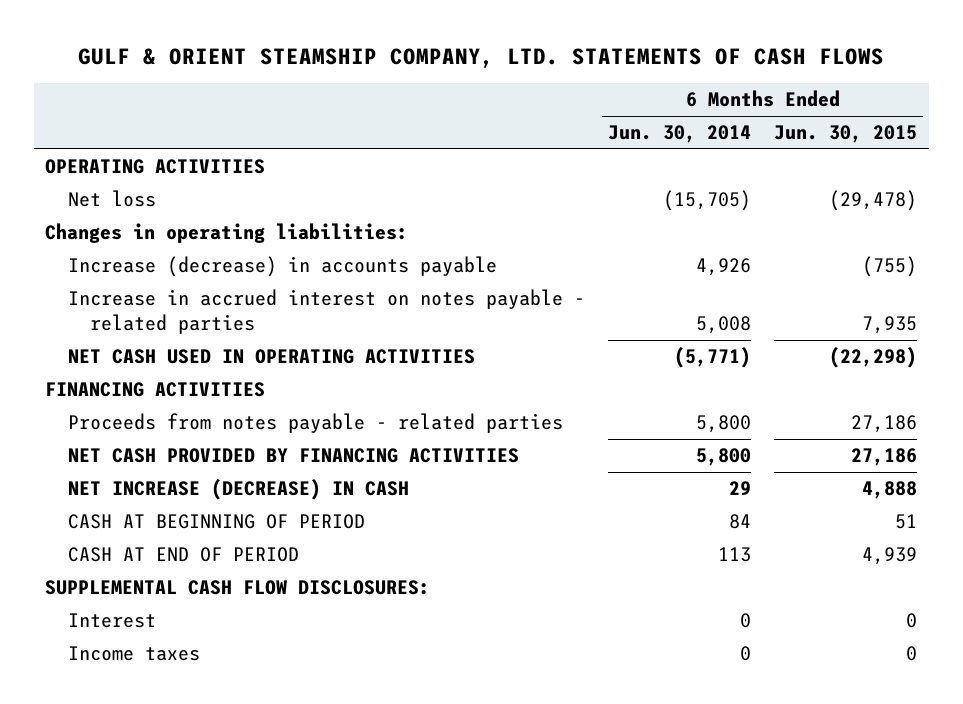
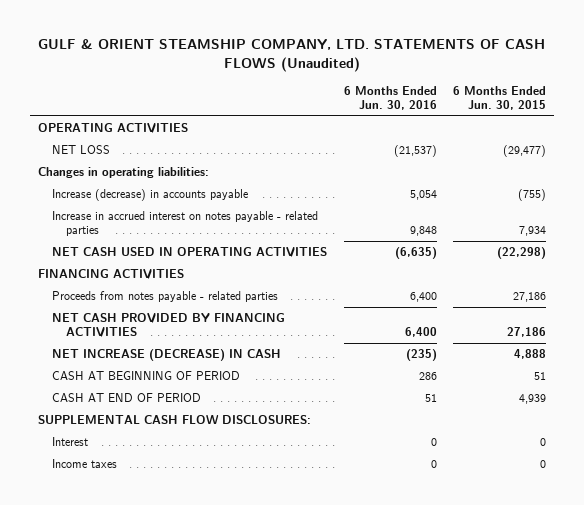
- GULF & ORIENT STEAMSHIP COMPANY, LTD. STATEMENTS OF CASH FLOWS
+ GULF & ORIENT STEAMSHIP COMPANY, LTD. STATEMENTS OF CASH FLOWS (Unaudited)
- | 6 Months Ended Jun. 30, 2014 | 6 Months Ended Jun. 30, 2015
+ | 6 Months Ended Jun. 30, 2016 | 6 Months Ended Jun. 30, 2015
- Net loss | (15,705) | (29,478)
+ NET LOSS | (21,537) | (29,477)
- Increase in accrued interest on notes payable - related parties | 5,008 | 7,935
+ Increase in accrued interest on notes payable - related parties | 9,848 | 7,934

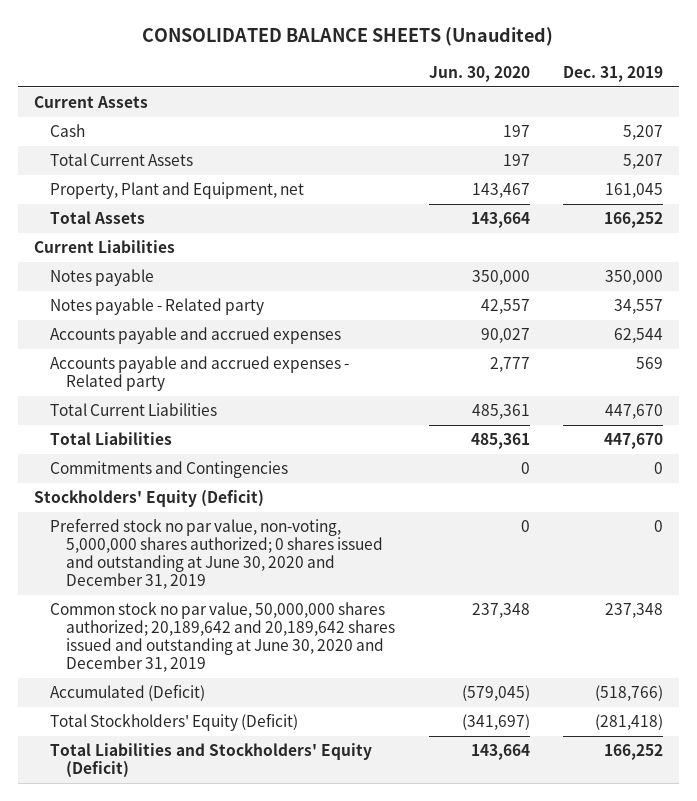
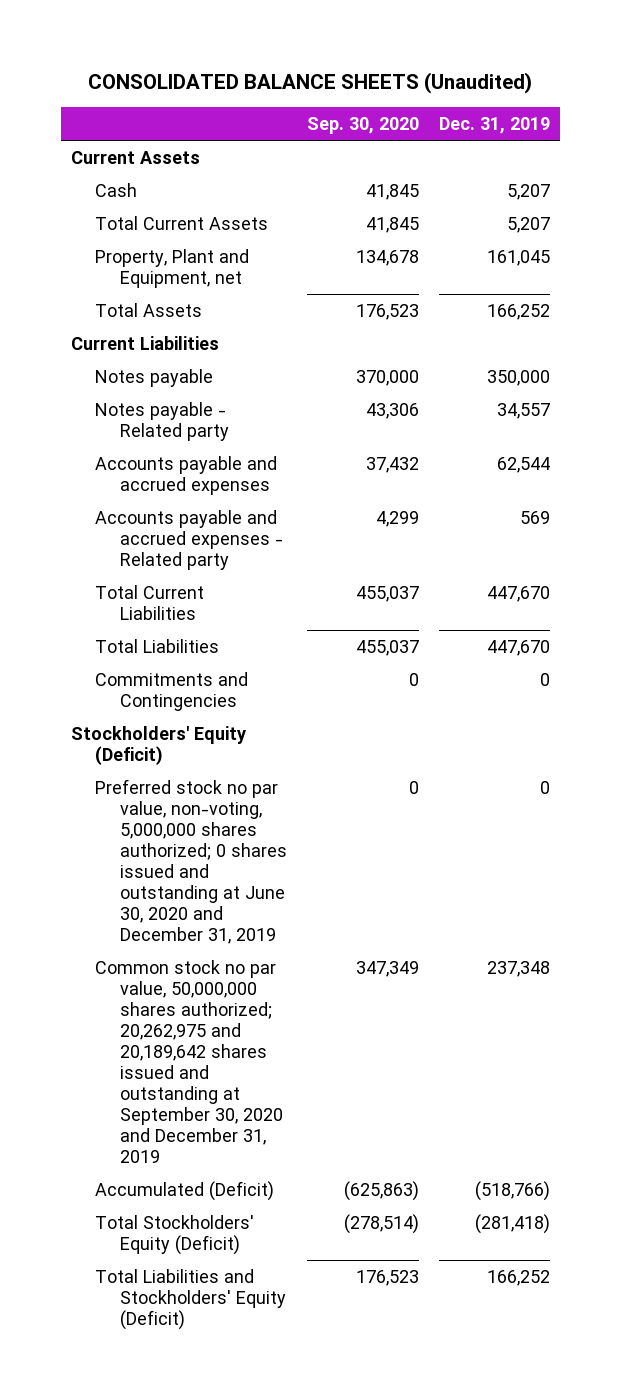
- | Jun. 30, 2020 | Dec. 31, 2019
+ | Sep. 30, 2020 | Dec. 31, 2019
- Common stock no par value, 50,000,000 shares authorized; 20,189,642 and 20,189,642 shares issued and outstanding at June 30, 2020 and December 31, 2019 | 237,348 | 237,348
+ Common stock no par value, 50,000,000 shares authorized; 20,262,975 and 20,189,642 shares issued and outstanding at September 30, 2020 and December 31, 2019 | 347,349 | 237,348

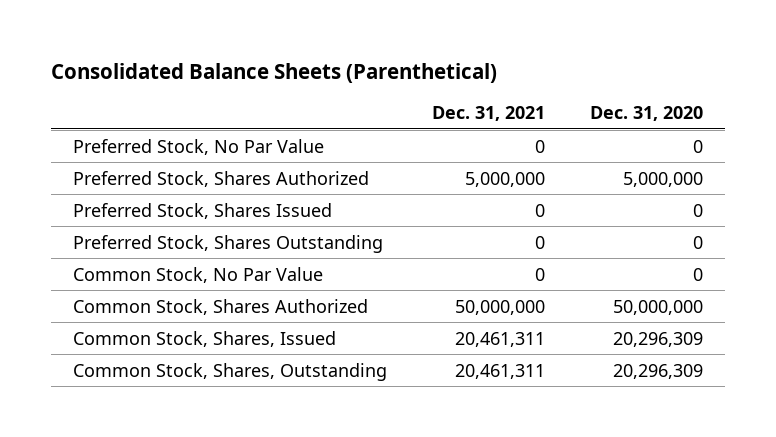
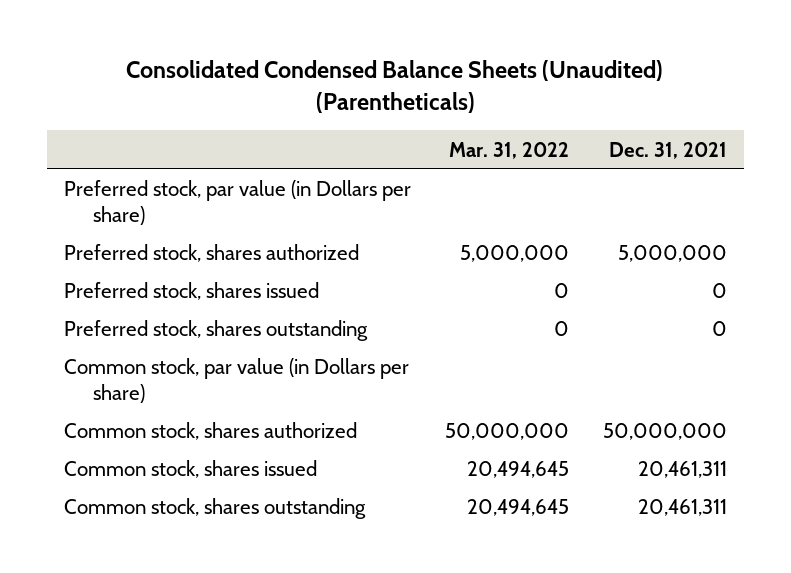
- Consolidated Balance Sheets (Parenthetical)
+ Consolidated Condensed Balance Sheets (Unaudited) (Parentheticals)
- | Dec. 31, 2021 | Dec. 31, 2020
+ | Mar. 31, 2022 | Dec. 31, 2021
- Preferred Stock, No Par Value | 0 | 0
- Preferred Stock, Shares Authorized | 5,000,000 | 5,000,000
- Preferred Stock, Shares Issued | 0 | 0
- Preferred Stock, Shares Outstanding | 0 | 0
- Common Stock, No Par Value | 0 | 0
- Common Stock, Shares Authorized | 50,000,000 | 50,000,000
- Common Stock, Shares, Issued | 20,461,311 | 20,296,309
- Common Stock, Shares, Outstanding | 20,461,311 | 20,296,309
+ Preferred stock, par value (in Dollars per share)
+ Preferred stock, shares authorized | 5,000,000 | 5,000,000
+ Preferred stock, shares issued | 0 | 0
+ Preferred stock, shares outstanding | 0 | 0
+ Common stock, par value (in Dollars per share)
+ Common stock, shares authorized | 50,000,000 | 50,000,000
+ Common stock, shares issued | 20,494,645 | 20,461,311
+ Common stock, shares outstanding | 20,494,645 | 20,461,311

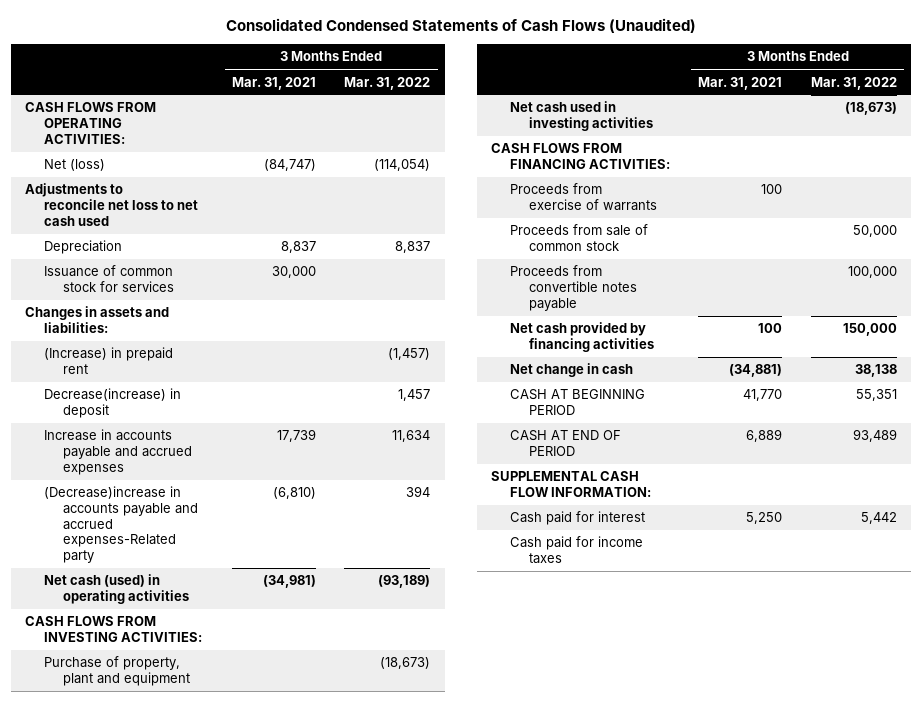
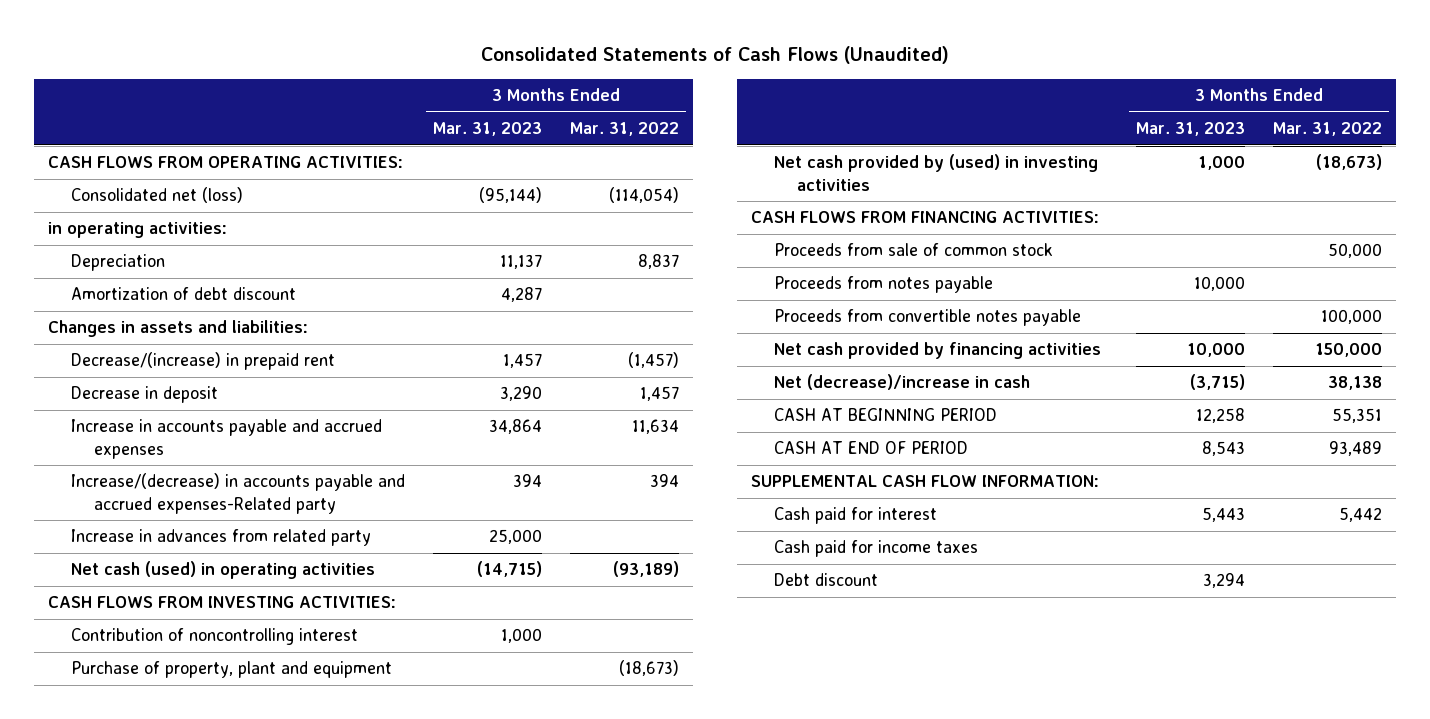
- Consolidated Condensed Statements of Cash Flows (Unaudited)
+ Consolidated Statements of Cash Flows (Unaudited)
- | 3 Months Ended Mar. 31, 2021 | 3 Months Ended Mar. 31, 2022
+ | 3 Months Ended Mar. 31, 2023 | 3 Months Ended Mar. 31, 2022
- Net (loss) | (84,747) | (114,054)
- Adjustments to reconcile net loss to net cash used
+ Consolidated net (loss) | (95,144) | (114,054)
+ in operating activities:
- Issuance of common stock for services | 30,000 |
+ Amortization of debt discount | 4,287 |
- (Increase) in prepaid rent | | (1,457)
- Decrease(increase) in deposit | | 1,457
+ Decrease/(increase) in prepaid rent | 1,457 | (1,457)
+ Decrease in deposit | 3,290 | 1,457
- (Decrease)increase in accounts payable and accrued expenses-Related party | (6,810) | 394
+ Increase/(decrease) in accounts payable and accrued expenses-Related party | 394 | 394
+ Increase in advances from related party | 25,000 |
+ Contribution of noncontrolling interest | 1,000 |
- Net cash used in investing activities | | (18,673)
+ Net cash provided by (used) in investing activities | 1,000 | (18,673)
- Proceeds from exercise of warrants | 100 |
+ Proceeds from notes payable | 10,000 |
- Net change in cash | (34,881) | 38,138
+ Net (decrease)/increase in cash | (3,715) | 38,138
+ Debt discount | 3,294 |

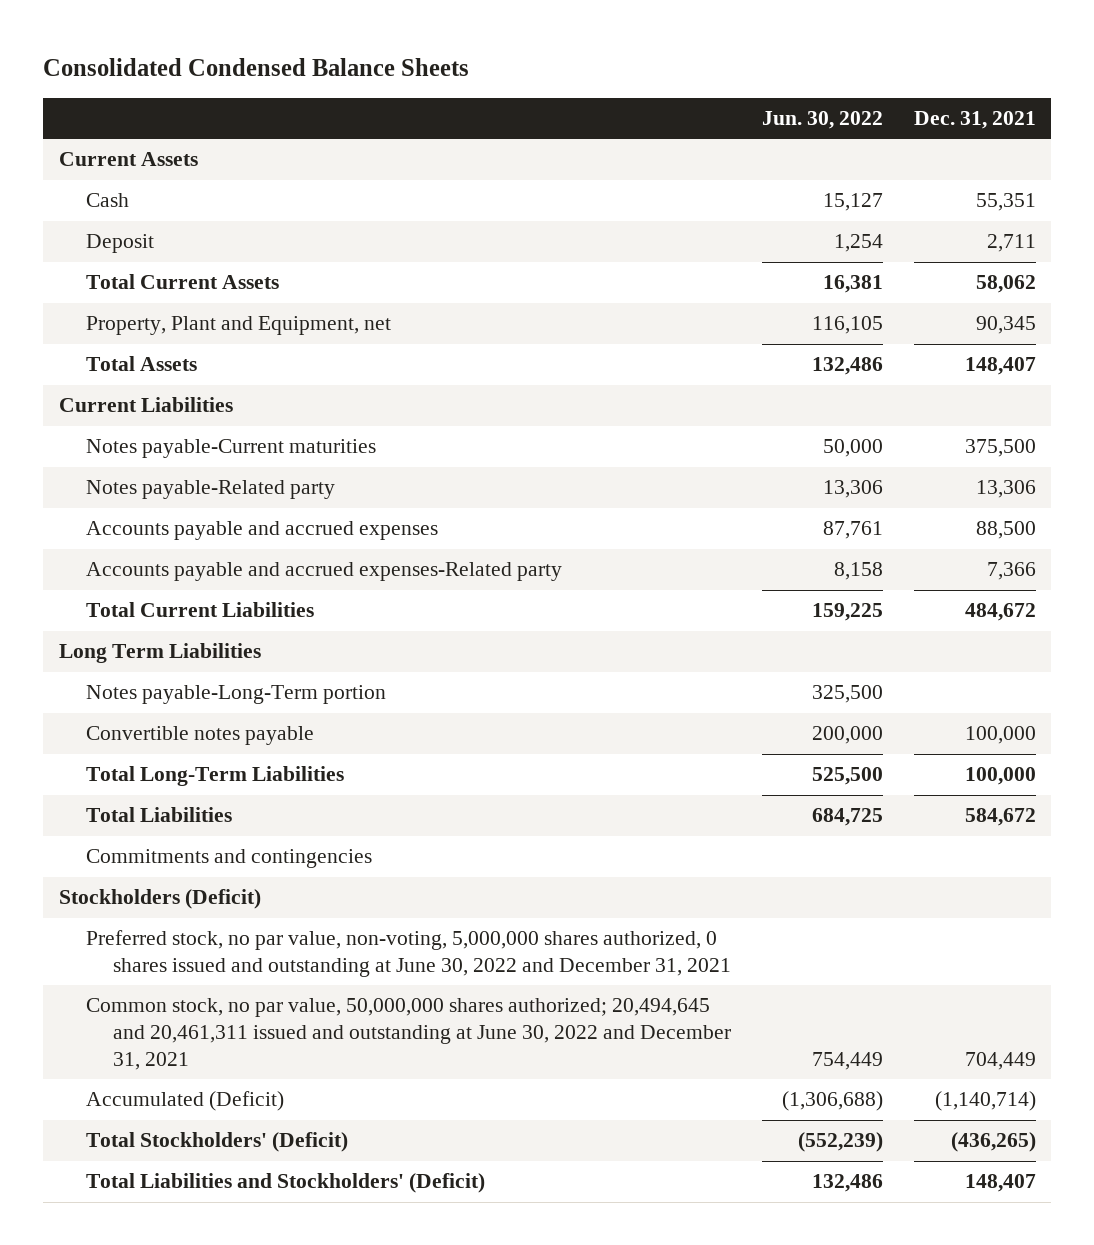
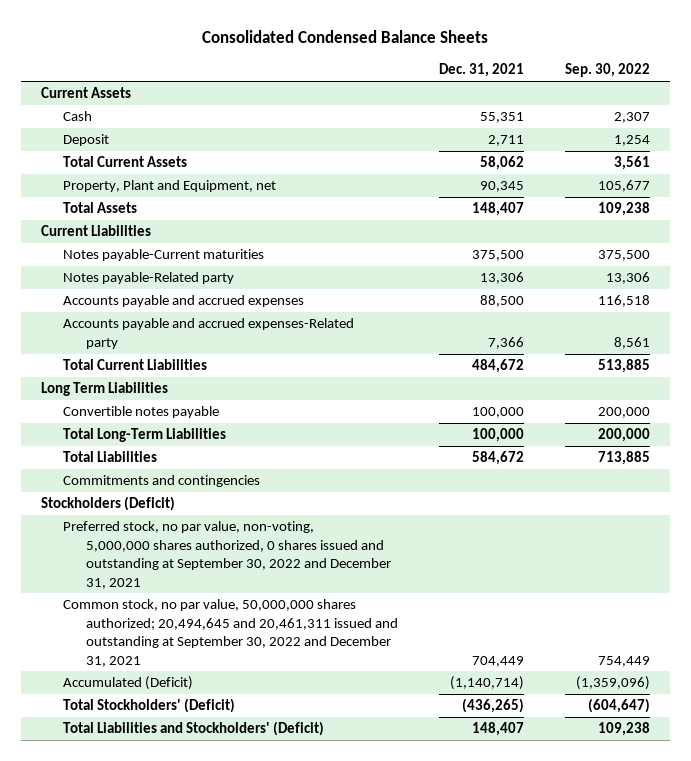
- | Jun. 30, 2022 | Dec. 31, 2021
+ | Dec. 31, 2021 | Sep. 30, 2022
- Notes payable-Long-Term portion | 325,500 |
- Preferred stock, no par value, non-voting, 5,000,000 shares authorized, 0 shares issued and outstanding at June 30, 2022 and December 31, 2021
- Common stock, no par value, 50,000,000 shares authorized; 20,494,645 and 20,461,311 issued and outstanding at June 30, 2022 and December 31, 2021 | 754,449 | 704,449
+ Preferred stock, no par value, non-voting, 5,000,000 shares authorized, 0 shares issued and outstanding at September 30, 2022 and December 31, 2021
+ Common stock, no par value, 50,000,000 shares authorized; 20,494,645 and 20,461,311 issued and outstanding at September 30, 2022 and December 31, 2021 | 704,449 | 754,449

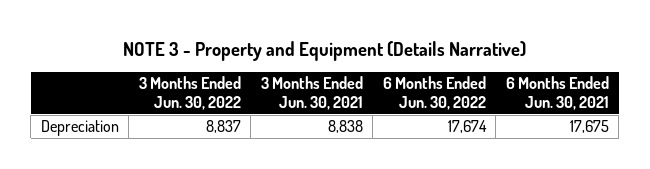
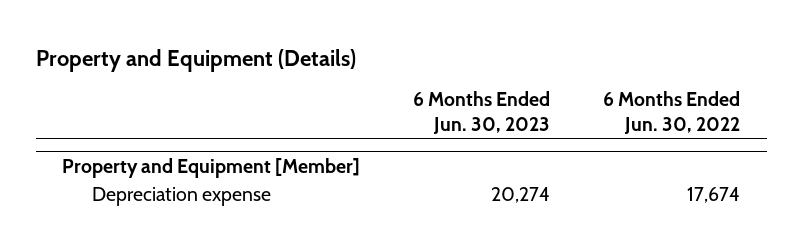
- NOTE 3 - Property and Equipment (Details Narrative)
+ Property and Equipment (Details)
- | 3 Months Ended Jun. 30, 2022 | 3 Months Ended Jun. 30, 2021 | 6 Months Ended Jun. 30, 2022 | 6 Months Ended Jun. 30, 2021
+ | 6 Months Ended Jun. 30, 2023 | 6 Months Ended Jun. 30, 2022
- Depreciation | 8,837 | 8,838 | 17,674 | 17,675
+ Property and Equipment [Member]
+ Depreciation expense | 20,274 | 17,674

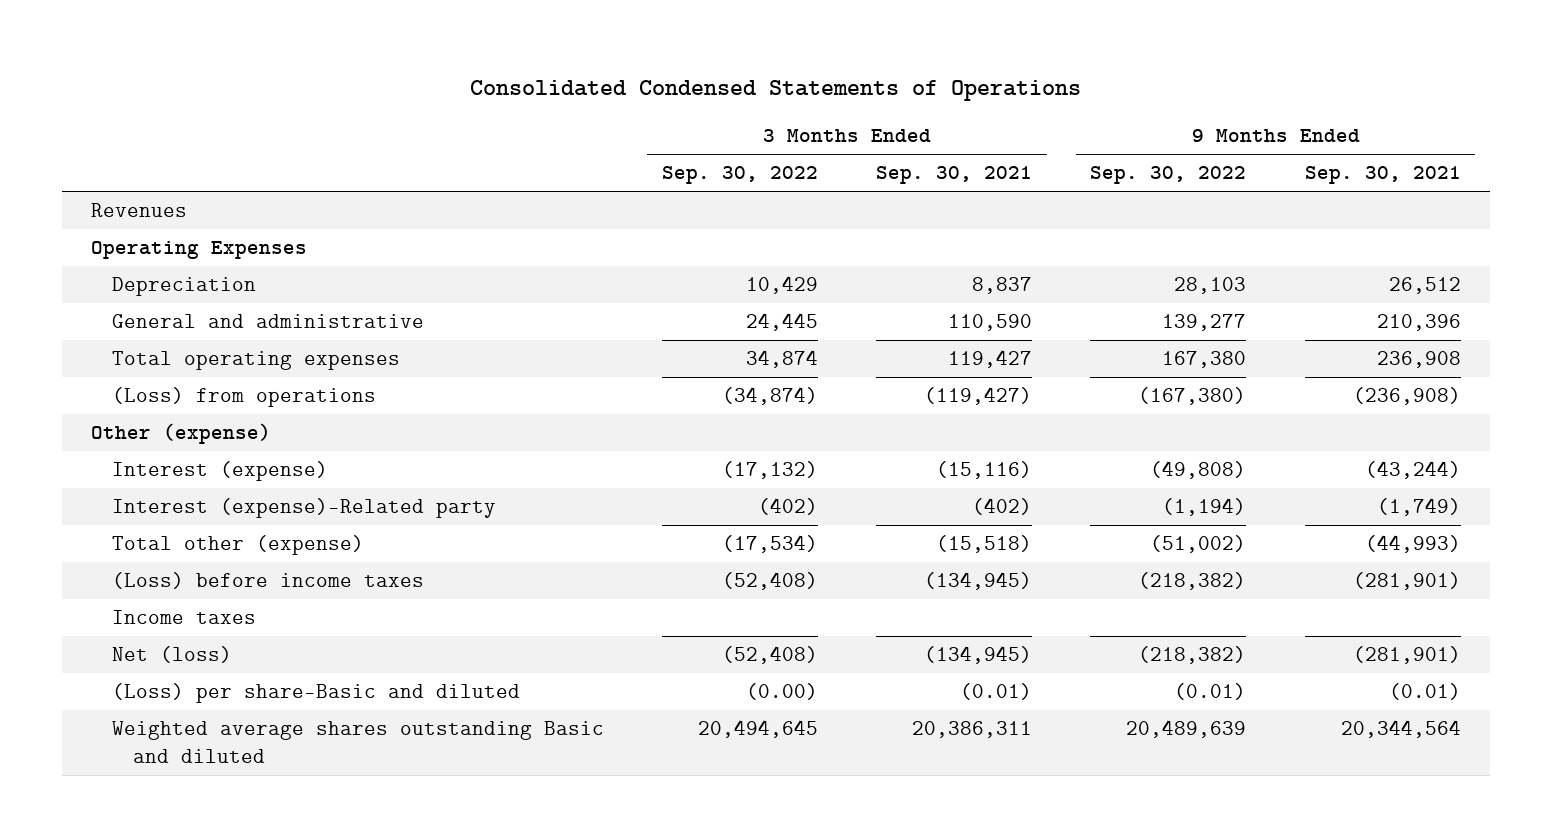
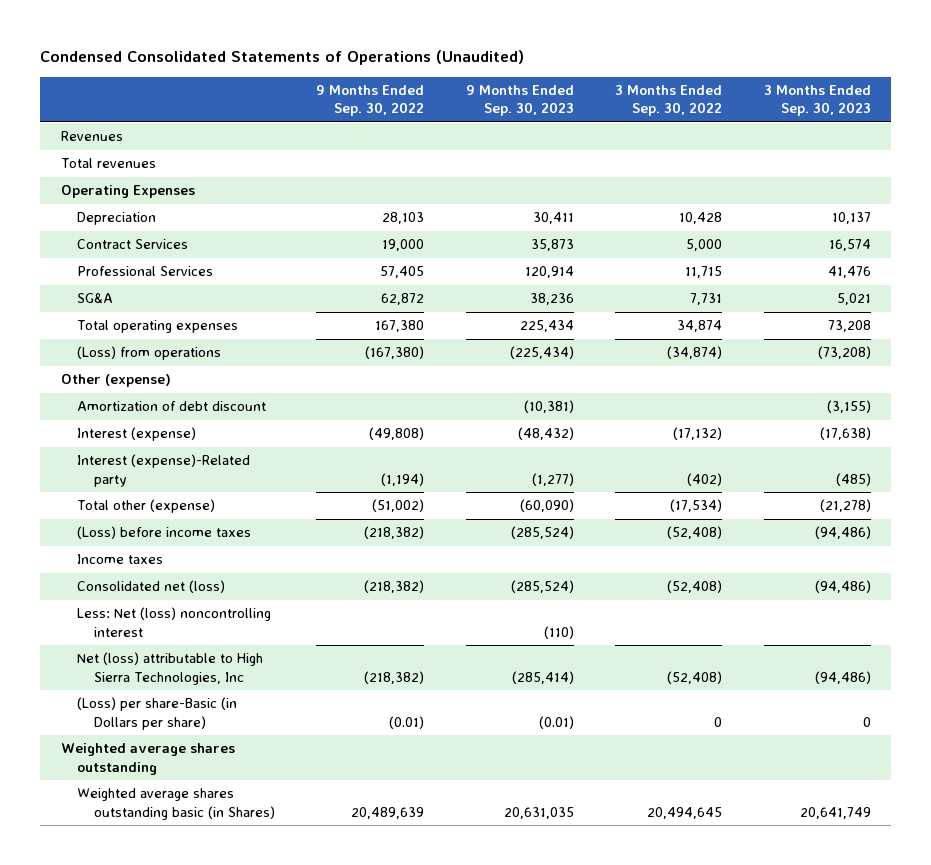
- Consolidated Condensed Statements of Operations
+ Condensed Consolidated Statements of Operations (Unaudited)
- | 3 Months Ended Sep. 30, 2022 | 3 Months Ended Sep. 30, 2021 | 9 Months Ended Sep. 30, 2022 | 9 Months Ended Sep. 30, 2021
+ | 9 Months Ended Sep. 30, 2022 | 9 Months Ended Sep. 30, 2023 | 3 Months Ended Sep. 30, 2022 | 3 Months Ended Sep. 30, 2023
+ Total revenues
- Depreciation | 10,429 | 8,837 | 28,103 | 26,512
- General and administrative | 24,445 | 110,590 | 139,277 | 210,396
+ Depreciation | 28,103 | 30,411 | 10,428 | 10,137
+ Contract Services | 19,000 | 35,873 | 5,000 | 16,574
+ Professional Services | 57,405 | 120,914 | 11,715 | 41,476
+ SG&A | 62,872 | 38,236 | 7,731 | 5,021
+ Amortization of debt discount | | (10,381) | | (3,155)
- Net (loss) | (52,408) | (134,945) | (218,382) | (281,901)
- (Loss) per share-Basic and diluted | (0.00) | (0.01) | (0.01) | (0.01)
- Weighted average shares outstanding Basic and diluted | 20,494,645 | 20,386,311 | 20,489,639 | 20,344,564
+ Consolidated net (loss) | (218,382) | (285,524) | (52,408) | (94,486)
+ Less: Net (loss) noncontrolling interest | | (110) | |
+ Net (loss) attributable to High Sierra Technologies, Inc | (218,382) | (285,414) | (52,408) | (94,486)
+ (Loss) per share-Basic (in Dollars per share) | (0.01) | (0.01) | 0 | 0
+ Weighted average shares outstanding
+ Weighted average shares outstanding basic (in Shares) | 20,489,639 | 20,631,035 | 20,494,645 | 20,641,749

